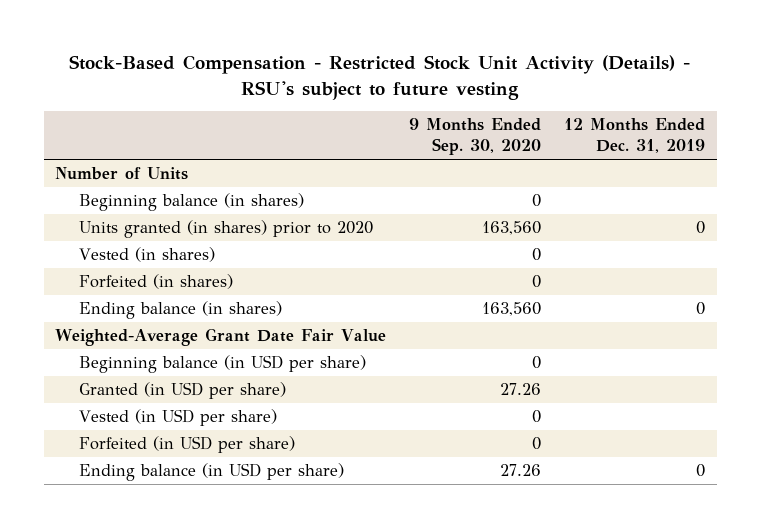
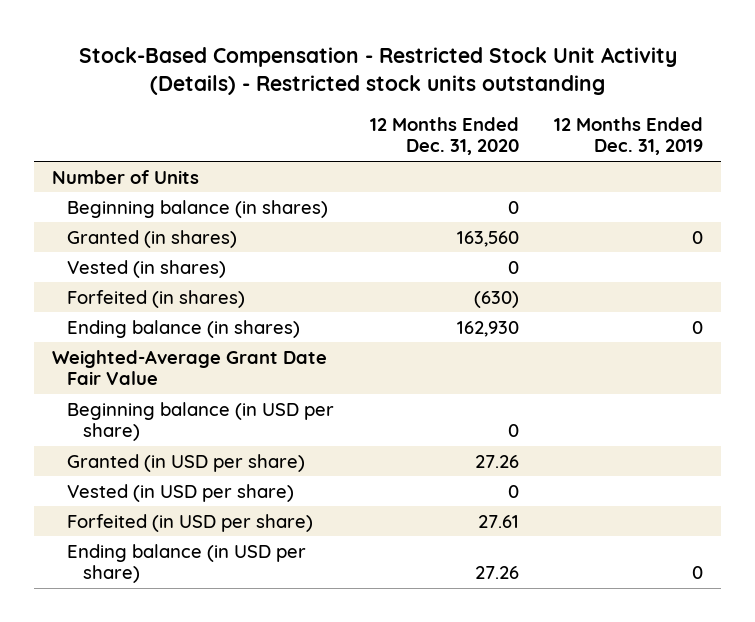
- Stock-Based Compensation - Restricted Stock Unit Activity (Details) - RSU's subject to future vesting
+ Stock-Based Compensation - Restricted Stock Unit Activity (Details) - Restricted stock units outstanding
- | 9 Months Ended Sep. 30, 2020 | 12 Months Ended Dec. 31, 2019
+ | 12 Months Ended Dec. 31, 2020 | 12 Months Ended Dec. 31, 2019
- Units granted (in shares) prior to 2020 | 163,560 | 0
+ Granted (in shares) | 163,560 | 0

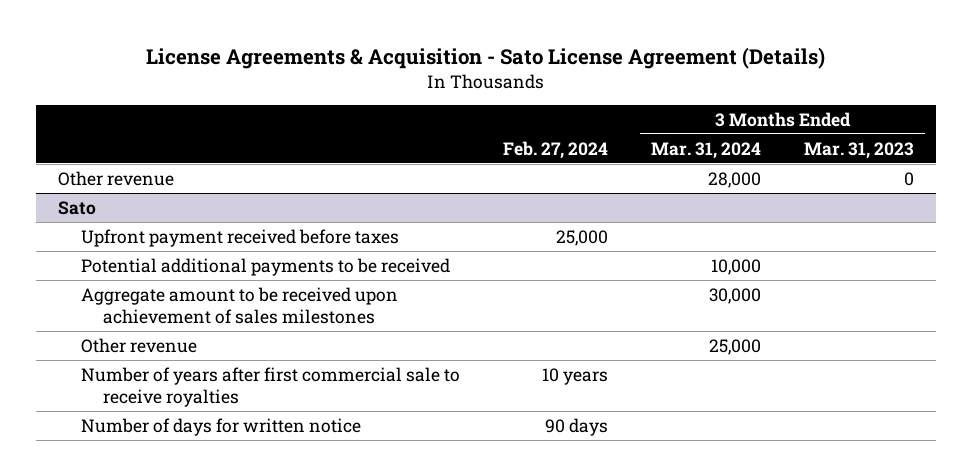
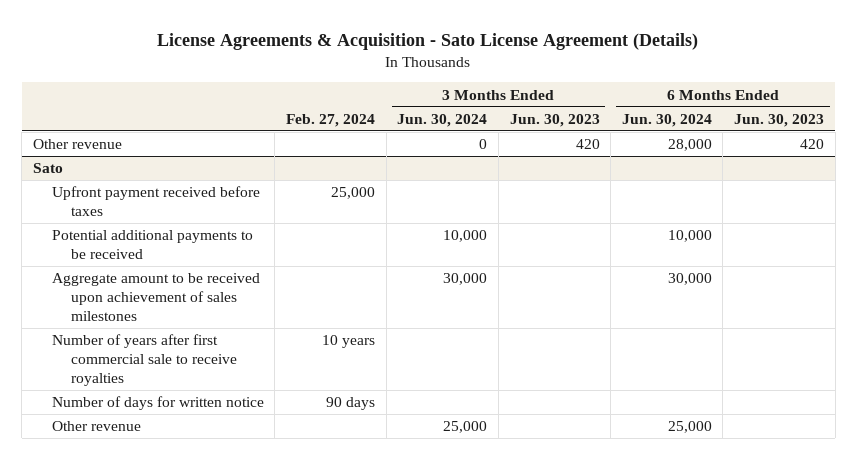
- | Feb. 27, 2024 | 3 Months Ended Mar. 31, 2024 | 3 Months Ended Mar. 31, 2023
+ | Feb. 27, 2024 | 3 Months Ended Jun. 30, 2024 | 3 Months Ended Jun. 30, 2023 | 6 Months Ended Jun. 30, 2024 | 6 Months Ended Jun. 30, 2023
@ Sato
moved down: Other revenue | | 25,000 | | 25,000 |

